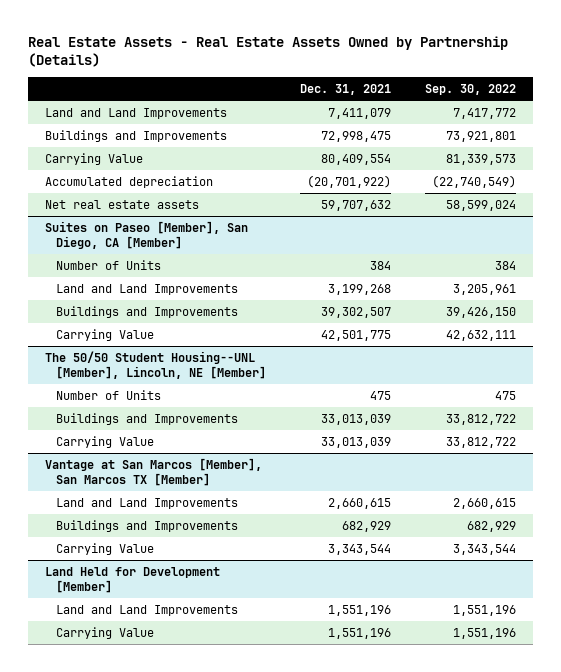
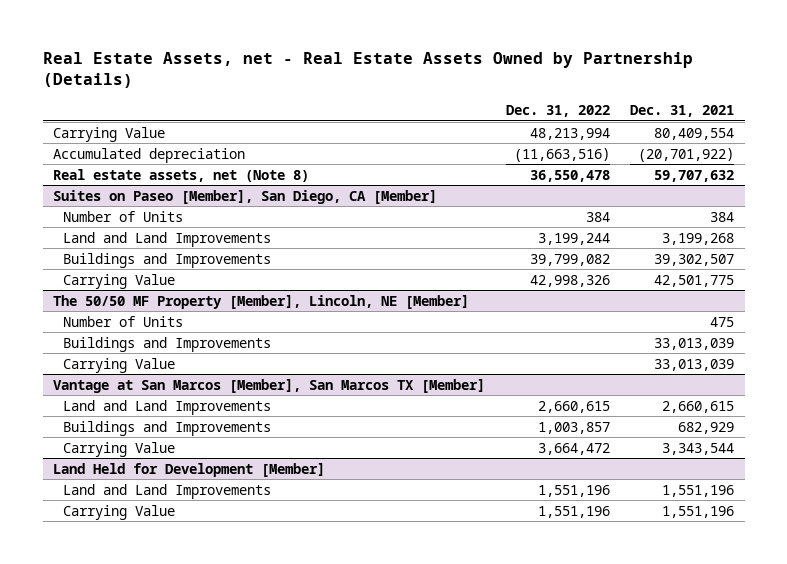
- Real Estate Assets - Real Estate Assets Owned by Partnership (Details)
+ Real Estate Assets, net - Real Estate Assets Owned by Partnership (Details)
- | Dec. 31, 2021 | Sep. 30, 2022
+ | Dec. 31, 2022 | Dec. 31, 2021
- Land and Land Improvements | 7,411,079 | 7,417,772
- Buildings and Improvements | 72,998,475 | 73,921,801
- Net real estate assets | 59,707,632 | 58,599,024
+ Real estate assets, net (Note 8) | 36,550,478 | 59,707,632
- The 50/50 Student Housing--UNL [Member], Lincoln, NE [Member]
+ The 50/50 MF Property [Member], Lincoln, NE [Member]

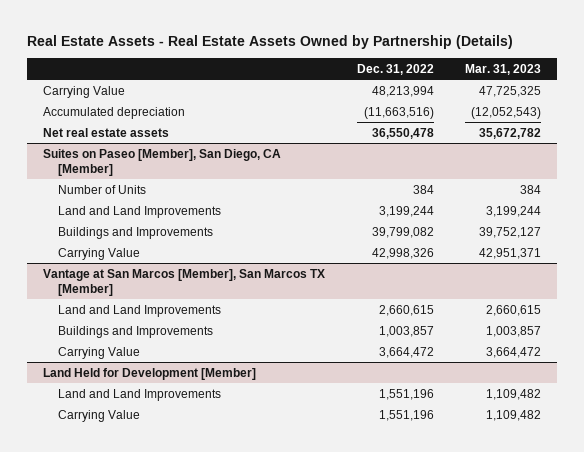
- Real Estate Assets, net - Real Estate Assets Owned by Partnership (Details)
+ Real Estate Assets - Real Estate Assets Owned by Partnership (Details)
- | Dec. 31, 2022 | Dec. 31, 2021
+ | Dec. 31, 2022 | Mar. 31, 2023
- Real estate assets, net (Note 8) | 36,550,478 | 59,707,632
+ Net real estate assets | 36,550,478 | 35,672,782
- The 50/50 MF Property [Member], Lincoln, NE [Member]
- Number of Units | | 475
- Buildings and Improvements | | 33,013,039
- Carrying Value | | 33,013,039

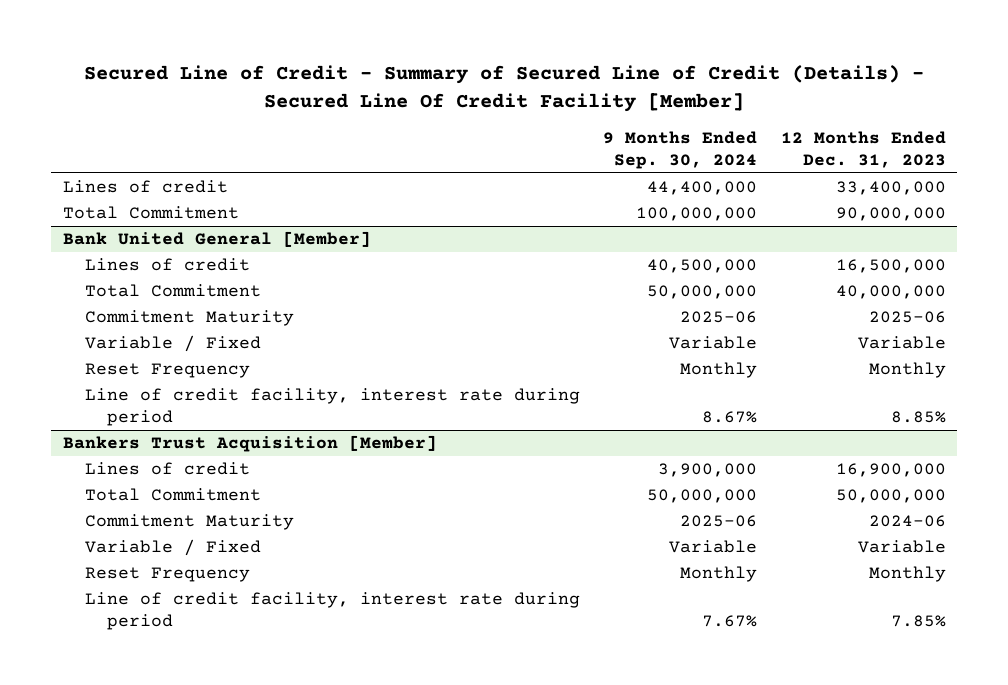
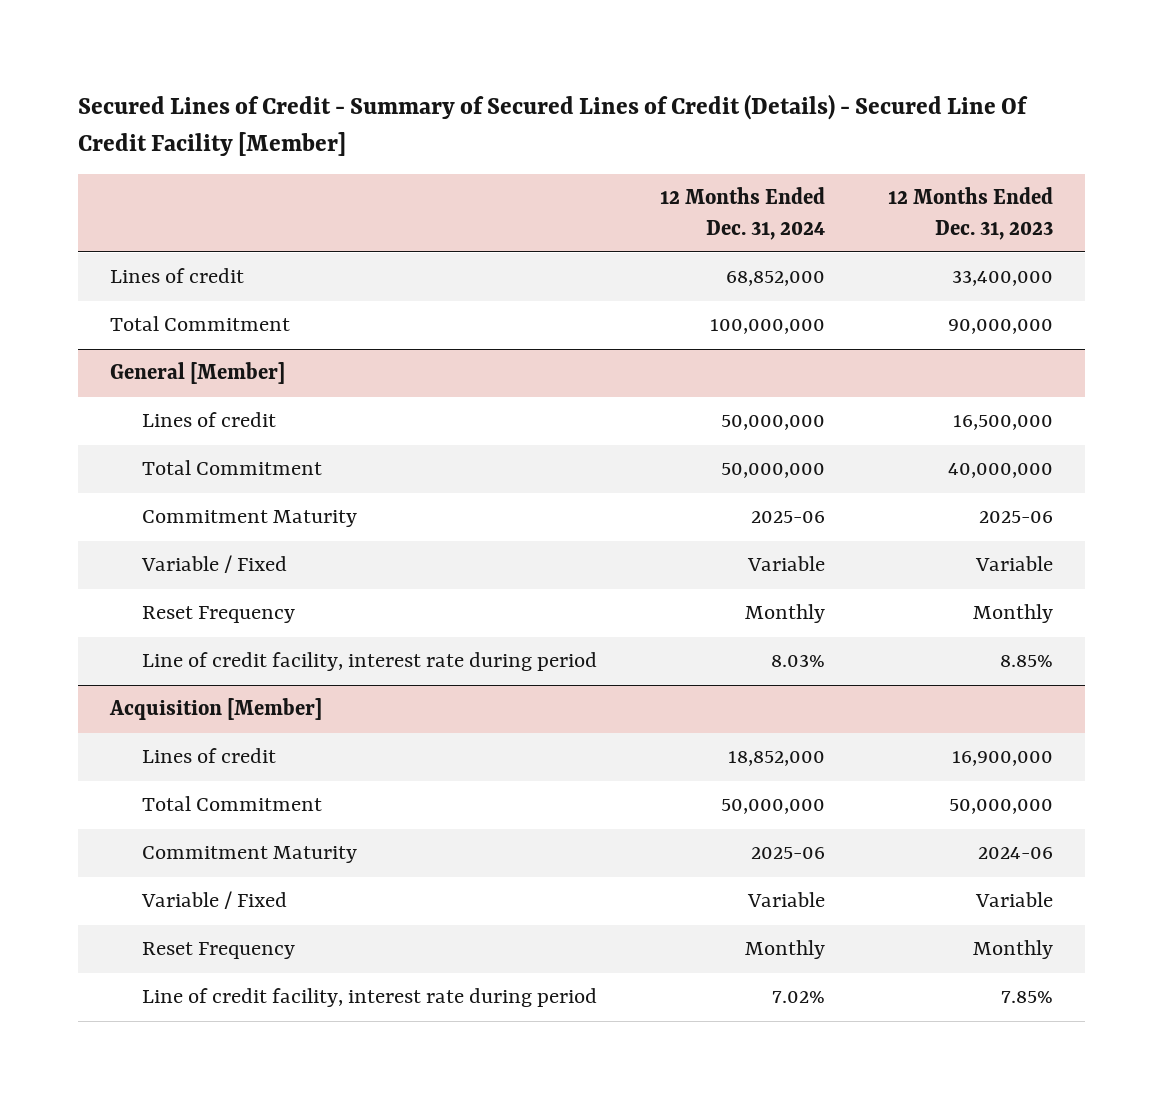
- Secured Line of Credit - Summary of Secured Line of Credit (Details) - Secured Line Of Credit Facility [Member]
+ Secured Lines of Credit - Summary of Secured Lines of Credit (Details) - Secured Line Of Credit Facility [Member]
- | 9 Months Ended Sep. 30, 2024 | 12 Months Ended Dec. 31, 2023
+ | 12 Months Ended Dec. 31, 2024 | 12 Months Ended Dec. 31, 2023
- Bank United General [Member]
+ General [Member]
- Bankers Trust Acquisition [Member]
+ Acquisition [Member]

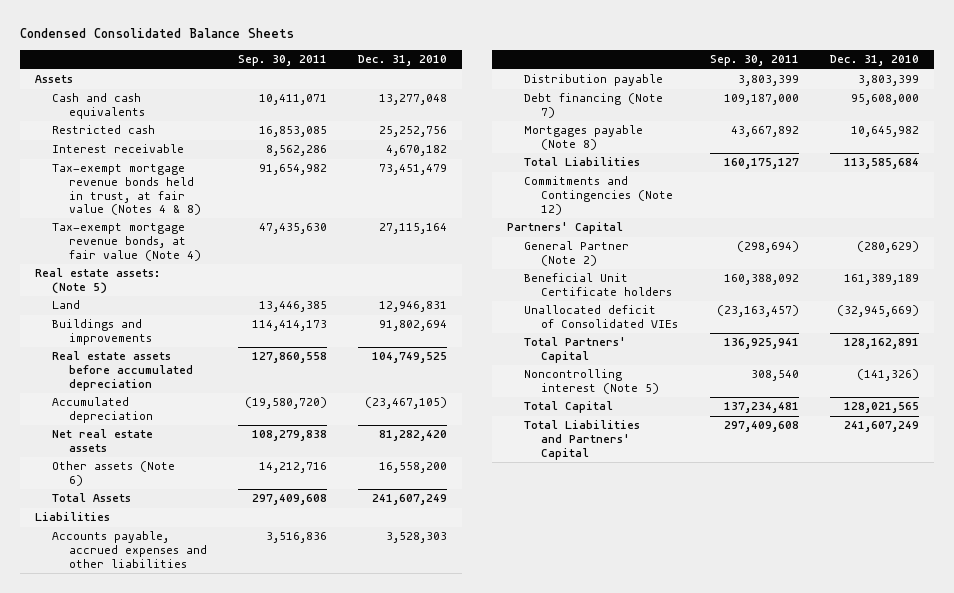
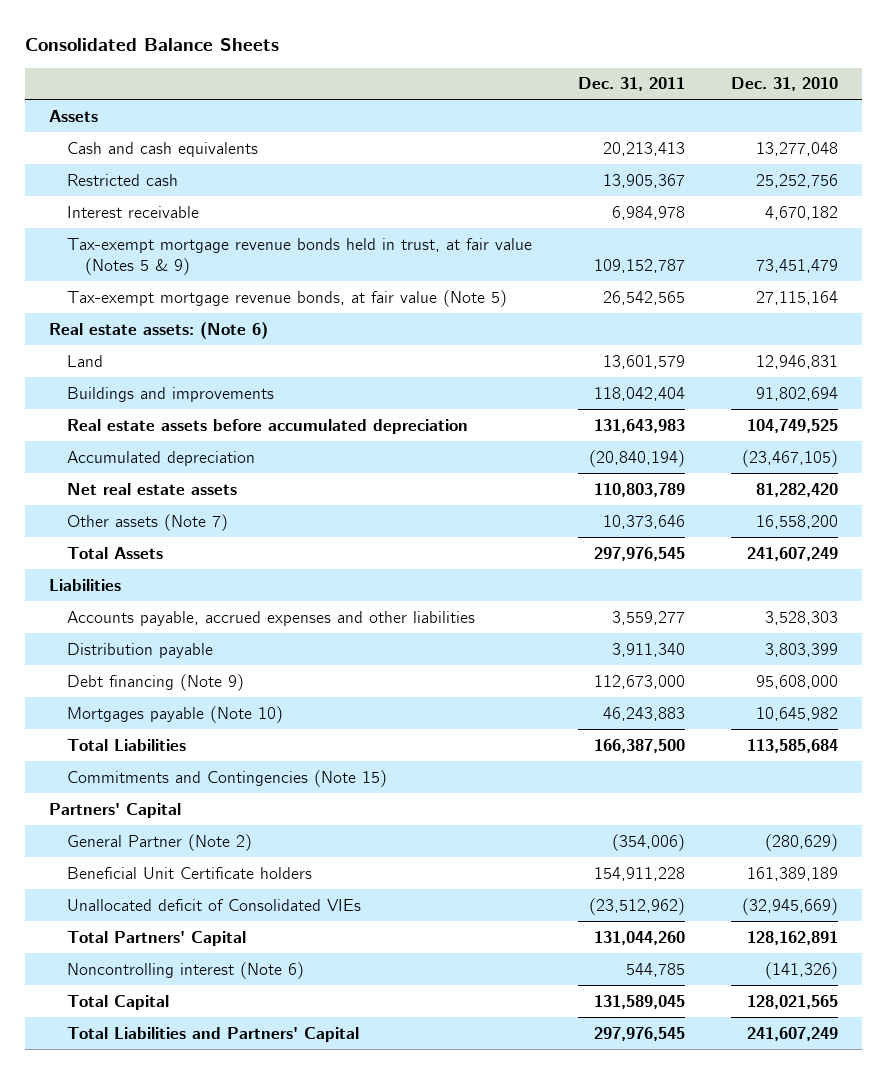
- Condensed Consolidated Balance Sheets
+ Consolidated Balance Sheets
- | Sep. 30, 2011 | Dec. 31, 2010
+ | Dec. 31, 2011 | Dec. 31, 2010
- Tax-exempt mortgage revenue bonds held in trust, at fair value (Notes 4 & 8) | 91,654,982 | 73,451,479
- Tax-exempt mortgage revenue bonds, at fair value (Note 4) | 47,435,630 | 27,115,164
- Real estate assets: (Note 5)
+ Tax-exempt mortgage revenue bonds held in trust, at fair value (Notes 5 & 9) | 109,152,787 | 73,451,479
+ Tax-exempt mortgage revenue bonds, at fair value (Note 5) | 26,542,565 | 27,115,164
+ Real estate assets: (Note 6)
- Other assets (Note 6) | 14,212,716 | 16,558,200
+ Other assets (Note 7) | 10,373,646 | 16,558,200
- Debt financing (Note 7) | 109,187,000 | 95,608,000
- Mortgages payable (Note 8) | 43,667,892 | 10,645,982
+ Debt financing (Note 9) | 112,673,000 | 95,608,000
+ Mortgages payable (Note 10) | 46,243,883 | 10,645,982
- Commitments and Contingencies (Note 12)
+ Commitments and Contingencies (Note 15)
- Noncontrolling interest (Note 5) | 308,540 | (141,326)
+ Noncontrolling interest (Note 6) | 544,785 | (141,326)

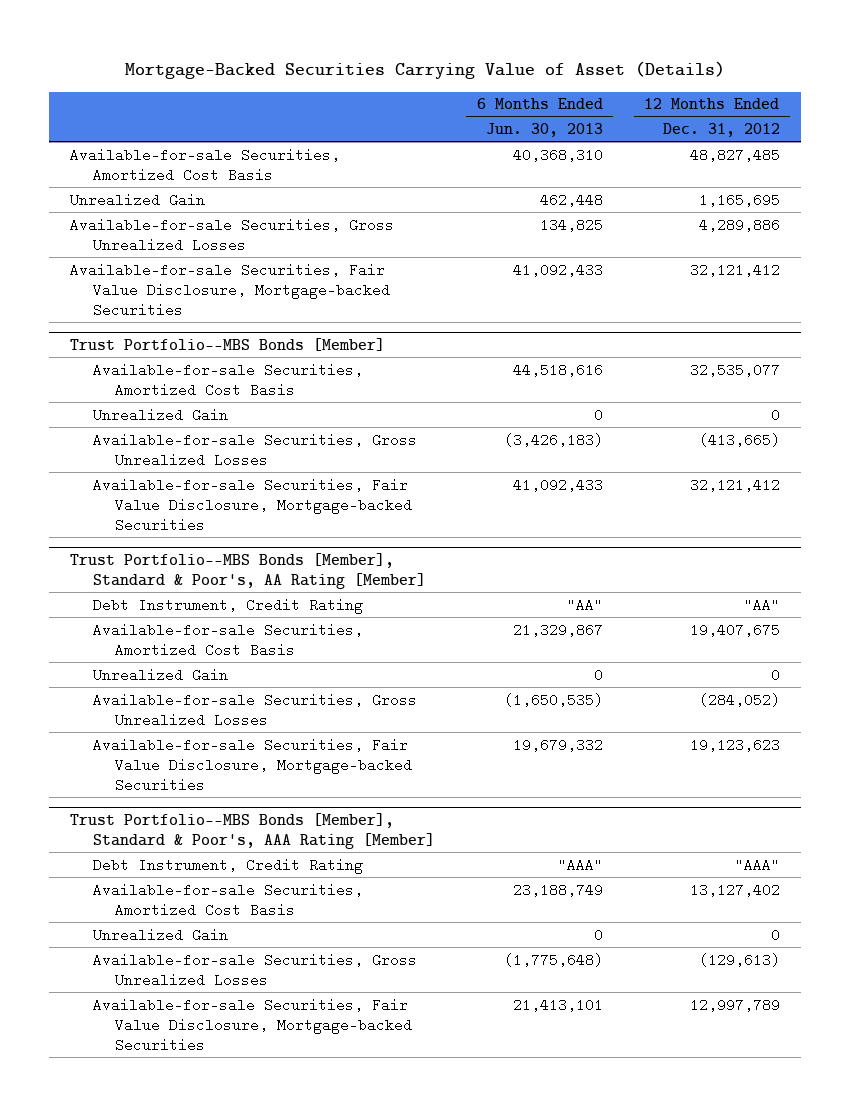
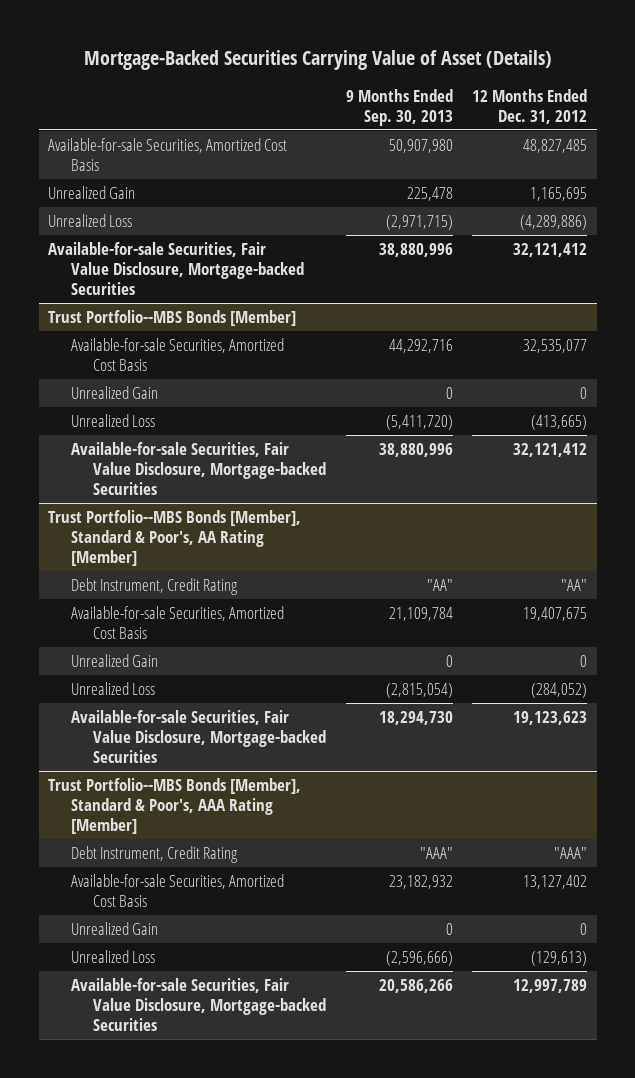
- | 6 Months Ended Jun. 30, 2013 | 12 Months Ended Dec. 31, 2012
+ | 9 Months Ended Sep. 30, 2013 | 12 Months Ended Dec. 31, 2012
- Available-for-sale Securities, Gross Unrealized Losses | 134,825 | 4,289,886
+ Unrealized Loss | (2,971,715) | (4,289,886)
@ Trust Portfolio--MBS Bonds [Member]
- Available-for-sale Securities, Gross Unrealized Losses | (3,426,183) | (413,665)
+ Unrealized Loss | (5,411,720) | (413,665)
@ Trust Portfolio--MBS Bonds [Member], Standard & Poor's, AA Rating [Member]
- Available-for-sale Securities, Gross Unrealized Losses | (1,650,535) | (284,052)
+ Unrealized Loss | (2,815,054) | (284,052)
@ Trust Portfolio--MBS Bonds [Member], Standard & Poor's, AAA Rating [Member]
- Available-for-sale Securities, Gross Unrealized Losses | (1,775,648) | (129,613)
+ Unrealized Loss | (2,596,666) | (129,613)

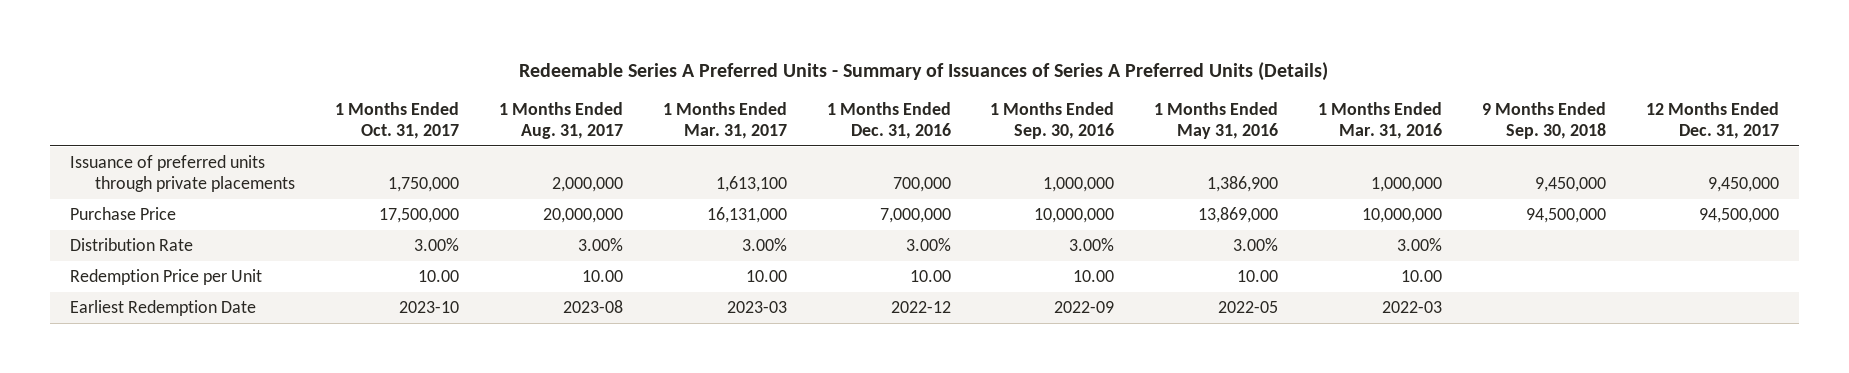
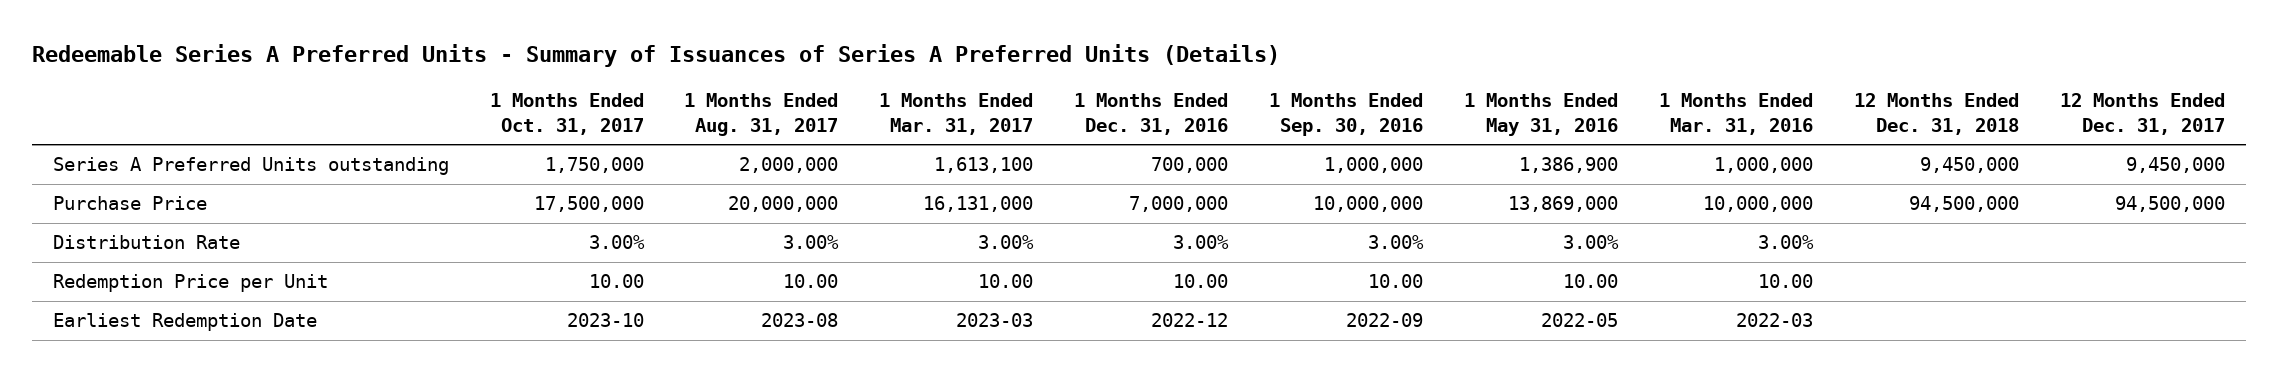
- | 1 Months Ended Oct. 31, 2017 | 1 Months Ended Aug. 31, 2017 | 1 Months Ended Mar. 31, 2017 | 1 Months Ended Dec. 31, 2016 | 1 Months Ended Sep. 30, 2016 | 1 Months Ended May 31, 2016 | 1 Months Ended Mar. 31, 2016 | 9 Months Ended Sep. 30, 2018 | 12 Months Ended Dec. 31, 2017
+ | 1 Months Ended Oct. 31, 2017 | 1 Months Ended Aug. 31, 2017 | 1 Months Ended Mar. 31, 2017 | 1 Months Ended Dec. 31, 2016 | 1 Months Ended Sep. 30, 2016 | 1 Months Ended May 31, 2016 | 1 Months Ended Mar. 31, 2016 | 12 Months Ended Dec. 31, 2018 | 12 Months Ended Dec. 31, 2017
- Issuance of preferred units through private placements | 1,750,000 | 2,000,000 | 1,613,100 | 700,000 | 1,000,000 | 1,386,900 | 1,000,000 | 9,450,000 | 9,450,000
+ Series A Preferred Units outstanding | 1,750,000 | 2,000,000 | 1,613,100 | 700,000 | 1,000,000 | 1,386,900 | 1,000,000 | 9,450,000 | 9,450,000

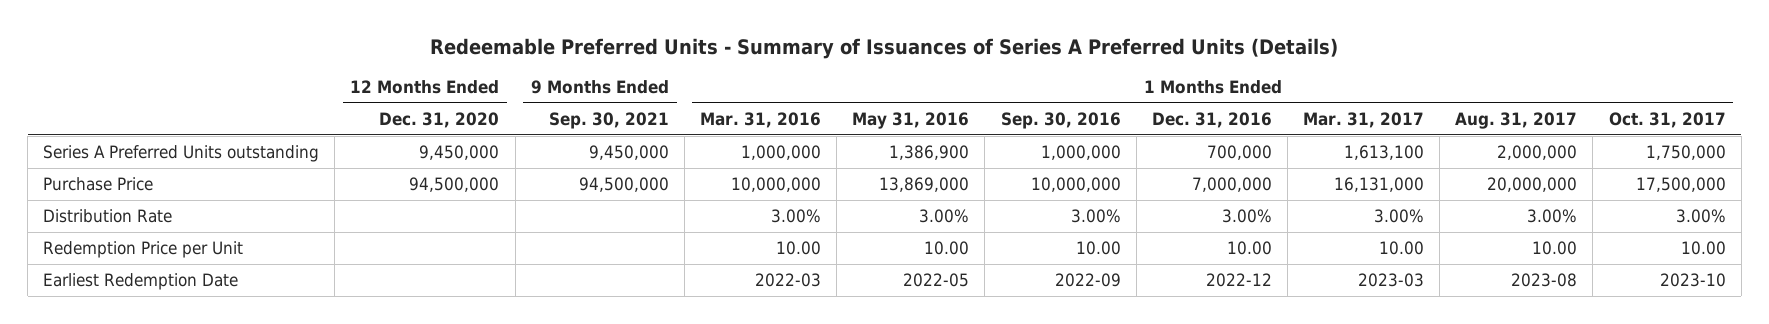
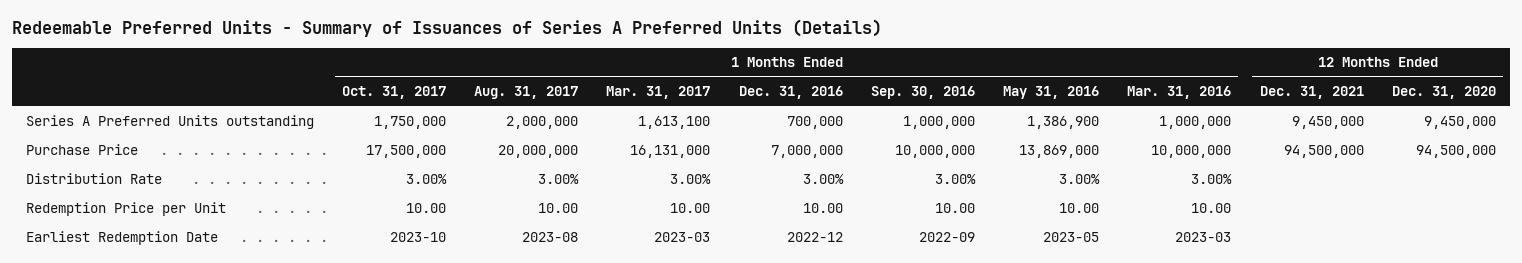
- | 12 Months Ended Dec. 31, 2020 | 9 Months Ended Sep. 30, 2021 | 1 Months Ended Mar. 31, 2016 | 1 Months Ended May 31, 2016 | 1 Months Ended Sep. 30, 2016 | 1 Months Ended Dec. 31, 2016 | 1 Months Ended Mar. 31, 2017 | 1 Months Ended Aug. 31, 2017 | 1 Months Ended Oct. 31, 2017
+ | 1 Months Ended Oct. 31, 2017 | 1 Months Ended Aug. 31, 2017 | 1 Months Ended Mar. 31, 2017 | 1 Months Ended Dec. 31, 2016 | 1 Months Ended Sep. 30, 2016 | 1 Months Ended May 31, 2016 | 1 Months Ended Mar. 31, 2016 | 12 Months Ended Dec. 31, 2021 | 12 Months Ended Dec. 31, 2020
- Earliest Redemption Date | | | 2022-03 | 2022-05 | 2022-09 | 2022-12 | 2023-03 | 2023-08 | 2023-10
+ Earliest Redemption Date | 2023-10 | 2023-08 | 2023-03 | 2022-12 | 2022-09 | 2023-05 | 2023-03 | |

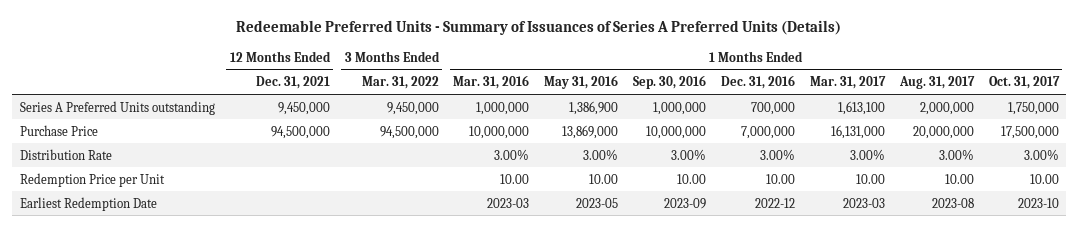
- | 1 Months Ended Oct. 31, 2017 | 1 Months Ended Aug. 31, 2017 | 1 Months Ended Mar. 31, 2017 | 1 Months Ended Dec. 31, 2016 | 1 Months Ended Sep. 30, 2016 | 1 Months Ended May 31, 2016 | 1 Months Ended Mar. 31, 2016 | 12 Months Ended Dec. 31, 2021 | 12 Months Ended Dec. 31, 2020
+ | 12 Months Ended Dec. 31, 2021 | 3 Months Ended Mar. 31, 2022 | 1 Months Ended Mar. 31, 2016 | 1 Months Ended May 31, 2016 | 1 Months Ended Sep. 30, 2016 | 1 Months Ended Dec. 31, 2016 | 1 Months Ended Mar. 31, 2017 | 1 Months Ended Aug. 31, 2017 | 1 Months Ended Oct. 31, 2017
- Earliest Redemption Date | 2023-10 | 2023-08 | 2023-03 | 2022-12 | 2022-09 | 2023-05 | 2023-03 | |
+ Earliest Redemption Date | | | 2023-03 | 2023-05 | 2023-09 | 2022-12 | 2023-03 | 2023-08 | 2023-10

